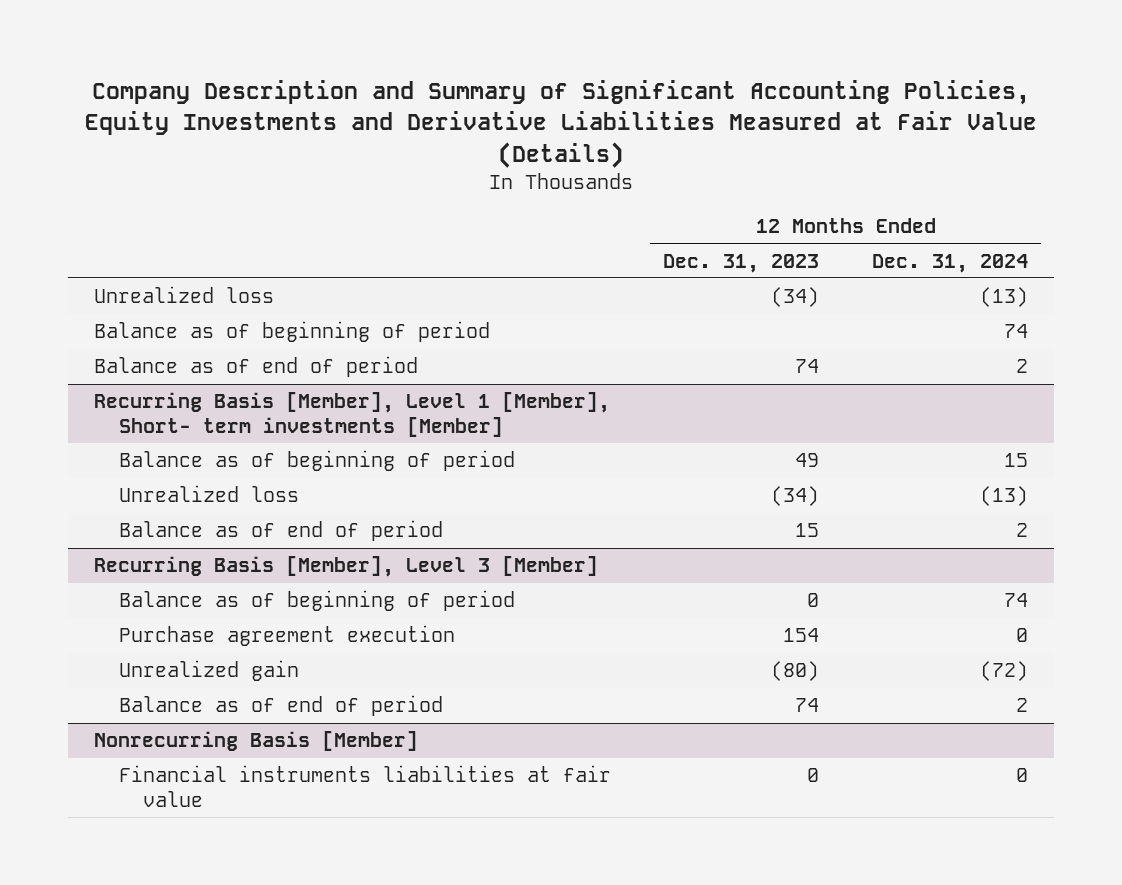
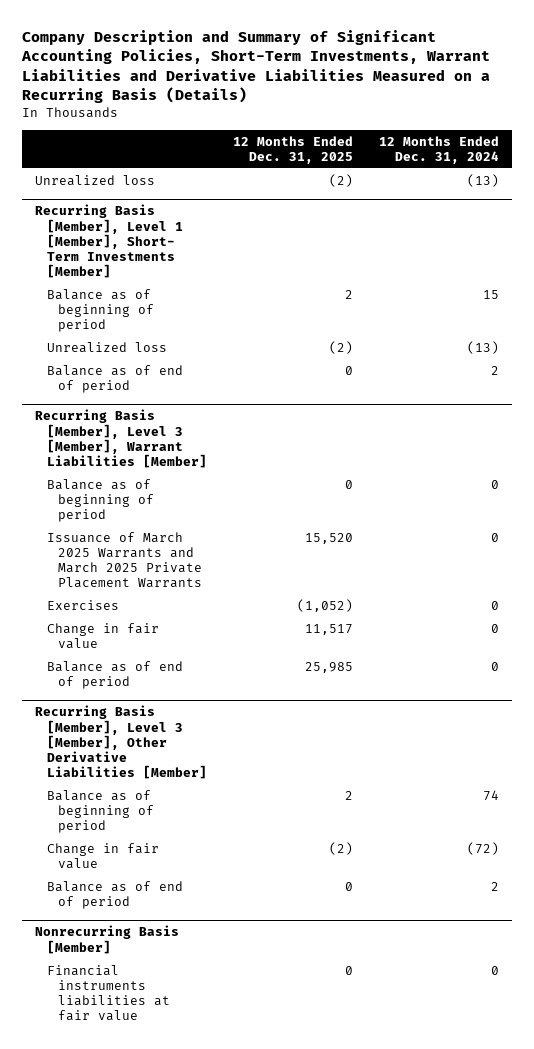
- Company Description and Summary of Significant Accounting Policies, Equity Investments and Derivative Liabilities Measured at Fair Value (Details)
+ Company Description and Summary of Significant Accounting Policies, Short-Term Investments, Warrant Liabilities and Derivative Liabilities Measured on a Recurring Basis (Details)
- | 12 Months Ended Dec. 31, 2023 | 12 Months Ended Dec. 31, 2024
+ | 12 Months Ended Dec. 31, 2025 | 12 Months Ended Dec. 31, 2024
- Balance as of beginning of period | | 74
- Balance as of end of period | 74 | 2
- Recurring Basis [Member], Level 1 [Member], Short- term investments [Member]
+ Recurring Basis [Member], Level 1 [Member], Short- Term Investments [Member]
- Recurring Basis [Member], Level 3 [Member]
+ Recurring Basis [Member], Level 3 [Member], Warrant Liabilities [Member]
+ Balance as of beginning of period | 0 | 0
+ Issuance of March 2025 Warrants and March 2025 Private Placement Warrants | 15,520 | 0
+ Exercises | (1,052) | 0
+ Change in fair value | 11,517 | 0
+ Balance as of end of period | 25,985 | 0
+ Recurring Basis [Member], Level 3 [Member], Other Derivative Liabilities [Member]
- Purchase agreement execution | 154 | 0
- Unrealized gain | (80) | (72)
+ Change in fair value | (2) | (72)

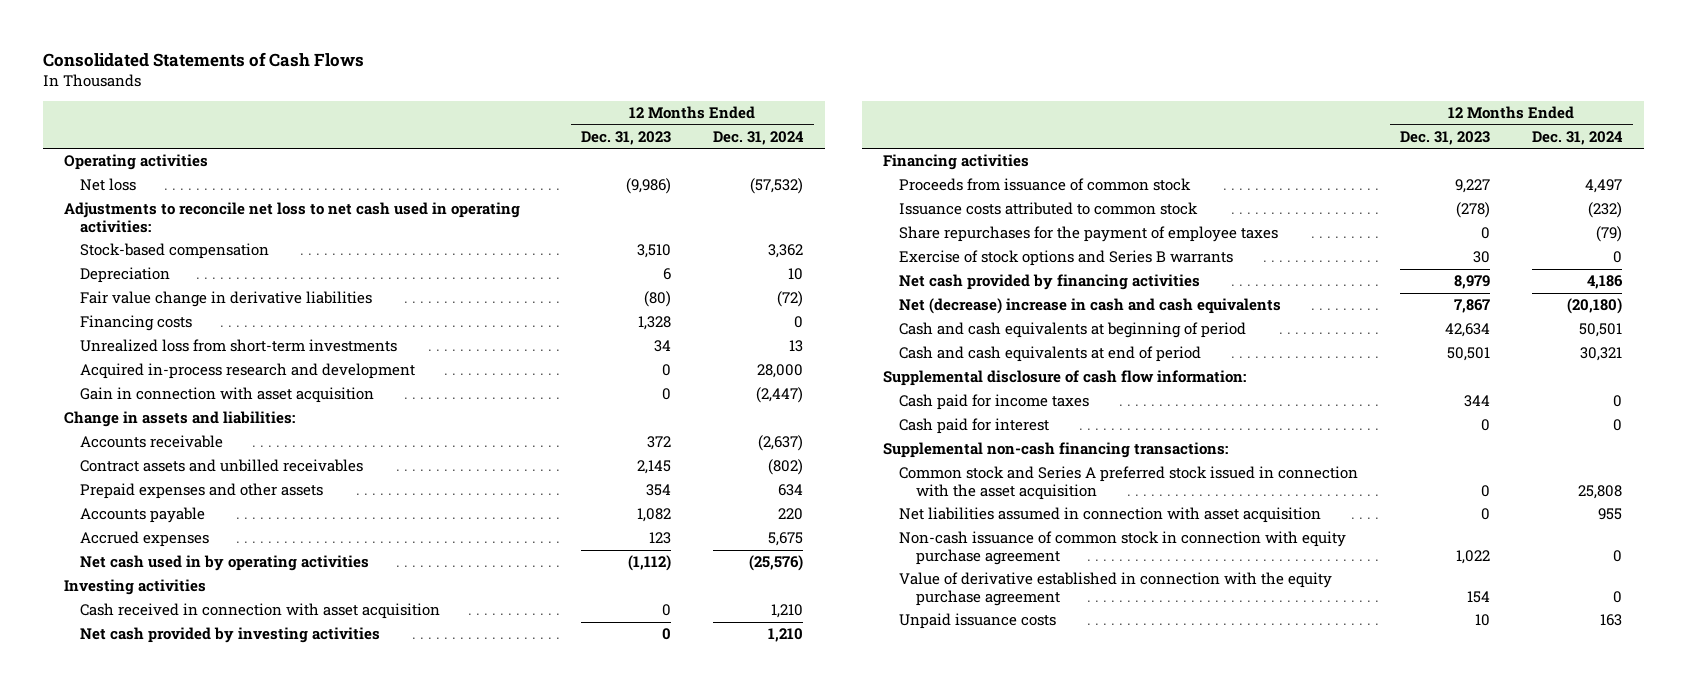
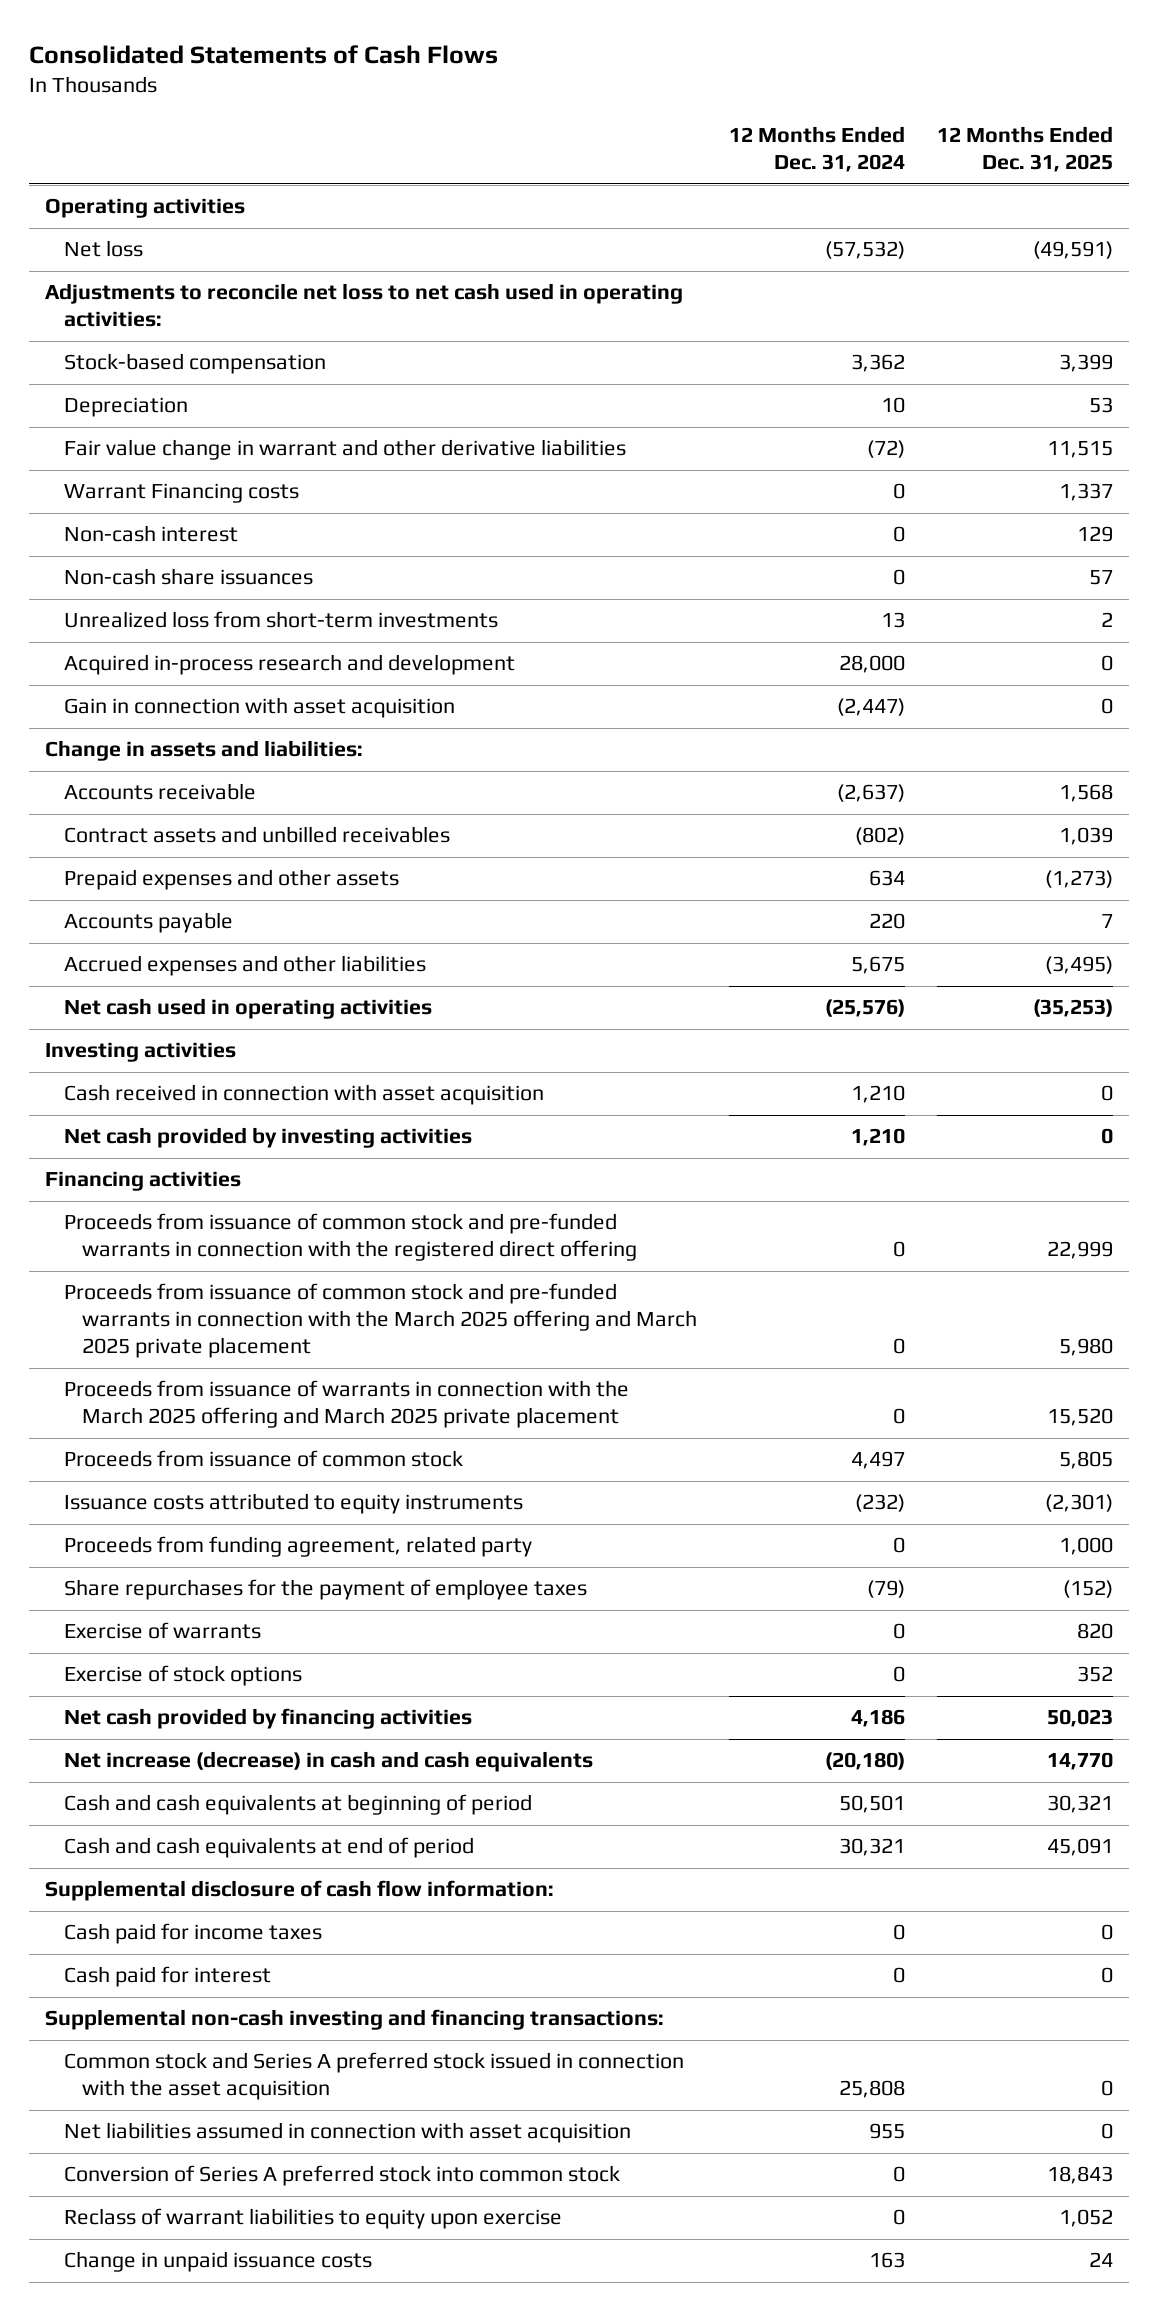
- | 12 Months Ended Dec. 31, 2023 | 12 Months Ended Dec. 31, 2024
+ | 12 Months Ended Dec. 31, 2024 | 12 Months Ended Dec. 31, 2025
- Fair value change in derivative liabilities | (80) | (72)
- Financing costs | 1,328 | 0
+ Fair value change in warrant and other derivative liabilities | (72) | 11,515
+ Warrant Financing costs | 0 | 1,337
+ Non-cash interest | 0 | 129
+ Non-cash share issuances | 0 | 57
- Accrued expenses | 123 | 5,675
- Net cash used in by operating activities | (1,112) | (25,576)
+ Accrued expenses and other liabilities | 5,675 | (3,495)
+ Net cash used in operating activities | (25,576) | (35,253)
+ Proceeds from issuance of common stock and pre-funded warrants in connection with the registered direct offering | 0 | 22,999
+ Proceeds from issuance of common stock and pre-funded warrants in connection with the March 2025 offering and March 2025 private placement | 0 | 5,980
+ Proceeds from issuance of warrants in connection with the March 2025 offering and March 2025 private placement | 0 | 15,520
- Issuance costs attributed to common stock | (278) | (232)
+ Issuance costs attributed to equity instruments | (232) | (2,301)
+ Proceeds from funding agreement, related party | 0 | 1,000
- Exercise of stock options and Series B warrants | 30 | 0
+ Exercise of warrants | 0 | 820
+ Exercise of stock options | 0 | 352
- Net (decrease) increase in cash and cash equivalents | 7,867 | (20,180)
+ Net increase (decrease) in cash and cash equivalents | (20,180) | 14,770
- Supplemental non-cash financing transactions:
+ Supplemental non-cash investing and financing transactions:
- Non-cash issuance of common stock in connection with equity purchase agreement | 1,022 | 0
- Value of derivative established in connection with the equity purchase agreement | 154 | 0
- Unpaid issuance costs | 10 | 163
+ Conversion of Series A preferred stock into common stock | 0 | 18,843
+ Reclass of warrant liabilities to equity upon exercise | 0 | 1,052
+ Change in unpaid issuance costs | 163 | 24

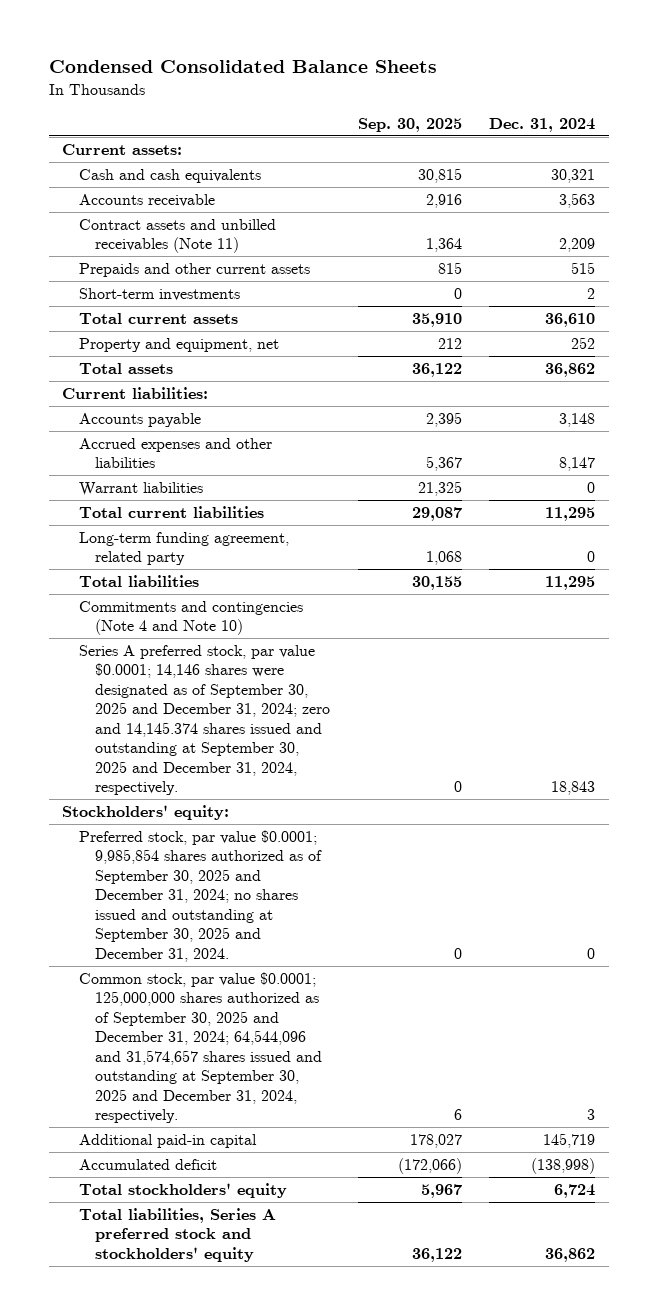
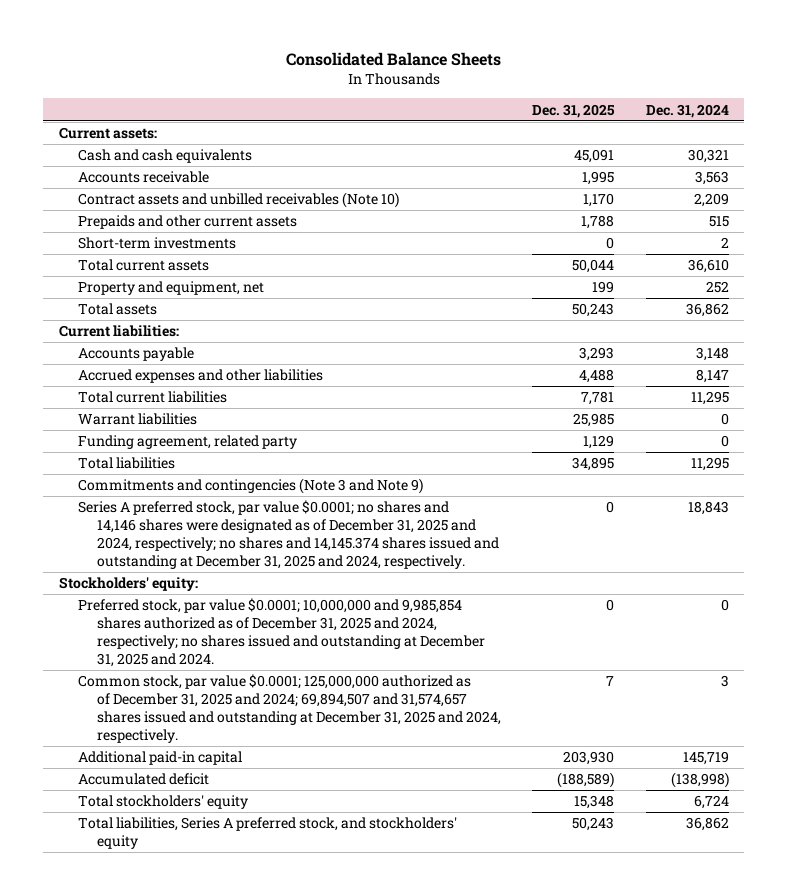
- Condensed Consolidated Balance Sheets
+ Consolidated Balance Sheets
- | Sep. 30, 2025 | Dec. 31, 2024
+ | Dec. 31, 2025 | Dec. 31, 2024
- Contract assets and unbilled receivables (Note 11) | 1,364 | 2,209
+ Contract assets and unbilled receivables (Note 10) | 1,170 | 2,209
- Long-term funding agreement, related party | 1,068 | 0
moved down: Warrant liabilities | 25,985 | 0
+ Funding agreement, related party | 1,129 | 0
- Commitments and contingencies (Note 4 and Note 10)
- Series A preferred stock, par value $0.0001; 14,146 shares were designated as of September 30, 2025 and December 31, 2024; zero and 14,145.374 shares issued and outstanding at September 30, 2025 and December 31, 2024, respectively. | 0 | 18,843
+ Commitments and contingencies (Note 3 and Note 9)
+ Series A preferred stock, par value $0.0001; no shares and 14,146 shares were designated as of December 31, 2025 and 2024, respectively; no shares and 14,145.374 shares issued and outstanding at December 31, 2025 and 2024, respectively. | 0 | 18,843
- Preferred stock, par value $0.0001; 9,985,854 shares authorized as of September 30, 2025 and December 31, 2024; no shares issued and outstanding at September 30, 2025 and December 31, 2024. | 0 | 0
- Common stock, par value $0.0001; 125,000,000 shares authorized as of September 30, 2025 and December 31, 2024; 64,544,096 and 31,574,657 shares issued and outstanding at September 30, 2025 and December 31, 2024, respectively. | 6 | 3
+ Preferred stock, par value $0.0001; 10,000,000 and 9,985,854 shares authorized as of December 31, 2025 and 2024, respectively; no shares issued and outstanding at December 31, 2025 and 2024. | 0 | 0
+ Common stock, par value $0.0001; 125,000,000 authorized as of December 31, 2025 and 2024; 69,894,507 and 31,574,657 shares issued and outstanding at December 31, 2025 and 2024, respectively. | 7 | 3
- Total liabilities, Series A preferred stock and stockholders' equity | 36,122 | 36,862
+ Total liabilities, Series A preferred stock, and stockholders' equity | 50,243 | 36,862

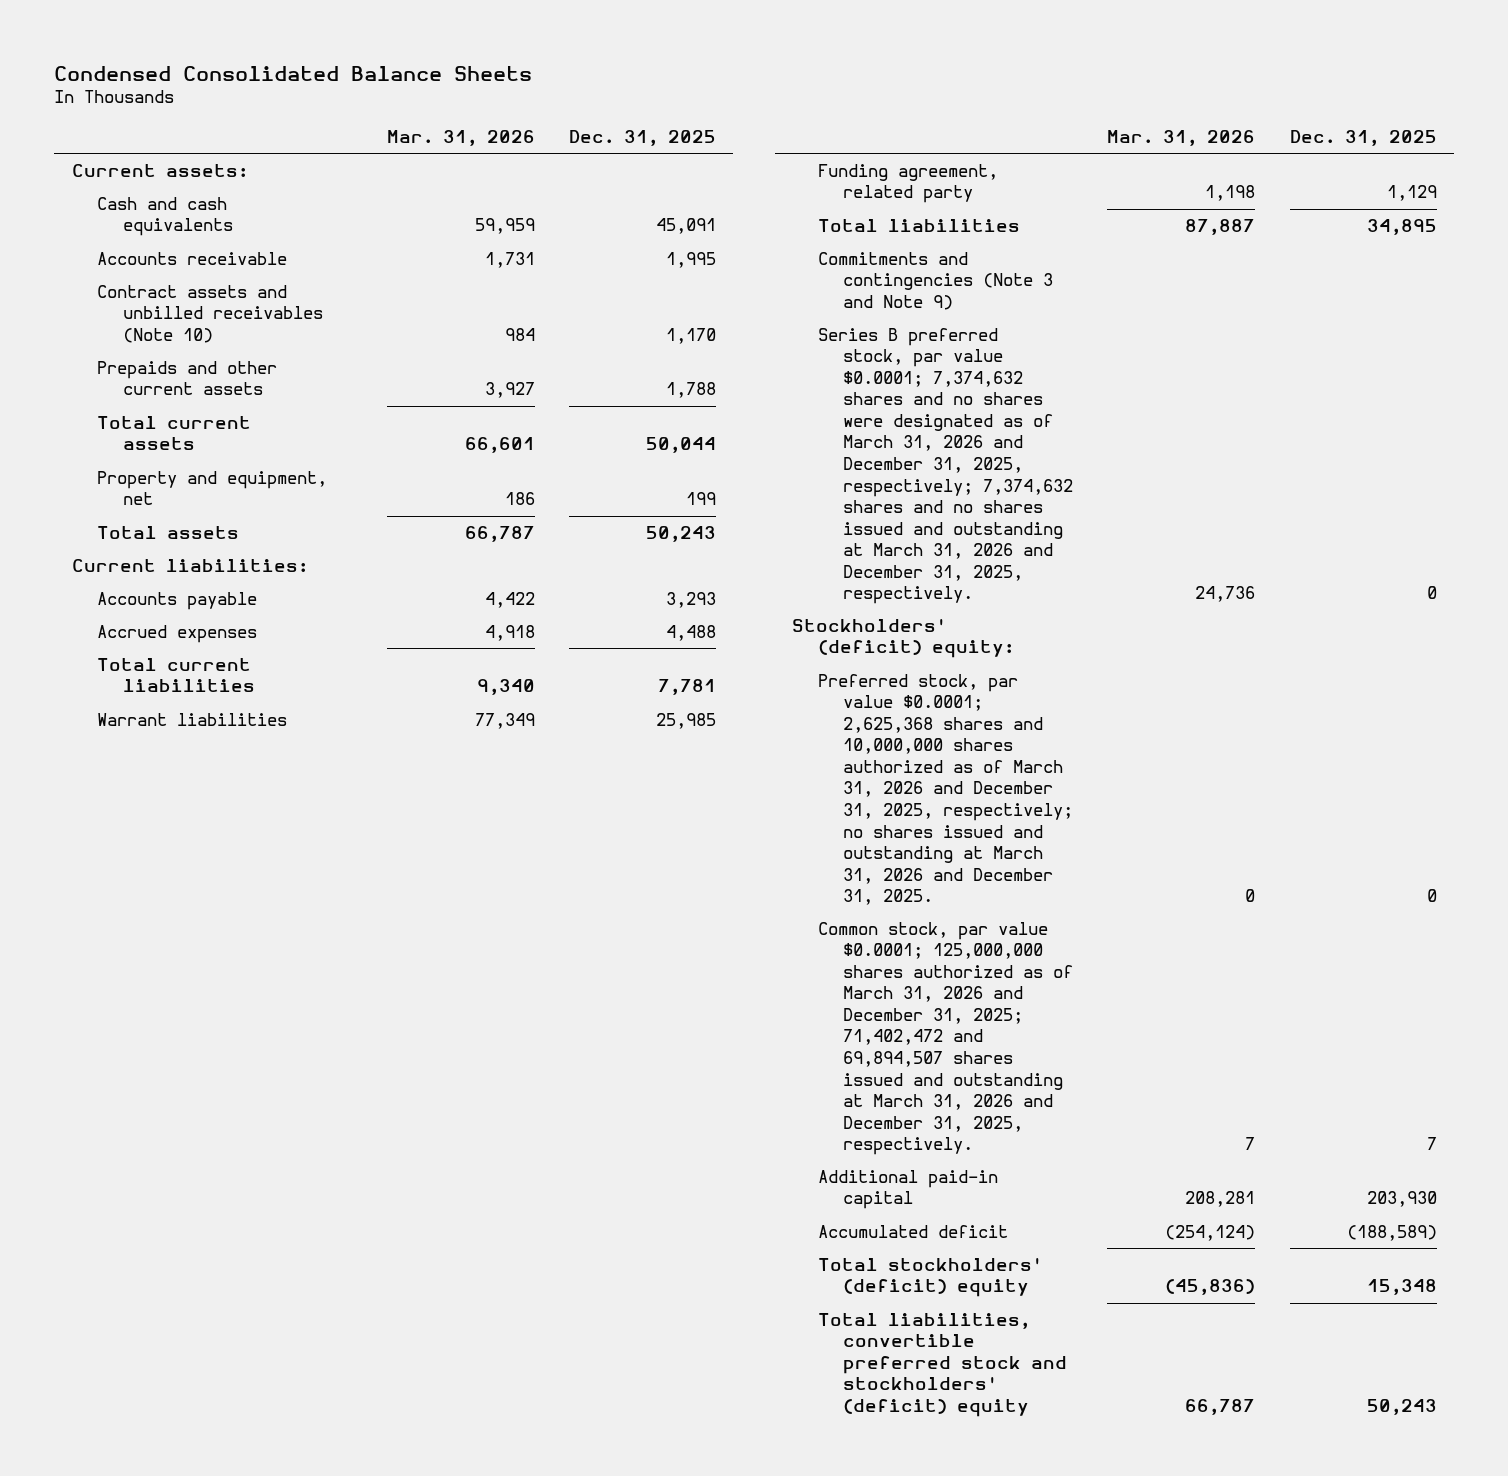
- Consolidated Balance Sheets
+ Condensed Consolidated Balance Sheets
- | Dec. 31, 2025 | Dec. 31, 2024
+ | Mar. 31, 2026 | Dec. 31, 2025
- Short-term investments | 0 | 2
- Accrued expenses and other liabilities | 4,488 | 8,147
+ Accrued expenses | 4,918 | 4,488
- Series A preferred stock, par value $0.0001; no shares and 14,146 shares were designated as of December 31, 2025 and 2024, respectively; no shares and 14,145.374 shares issued and outstanding at December 31, 2025 and 2024, respectively. | 0 | 18,843
- Stockholders' equity:
- Preferred stock, par value $0.0001; 10,000,000 and 9,985,854 shares authorized as of December 31, 2025 and 2024, respectively; no shares issued and outstanding at December 31, 2025 and 2024. | 0 | 0
- Common stock, par value $0.0001; 125,000,000 authorized as of December 31, 2025 and 2024; 69,894,507 and 31,574,657 shares issued and outstanding at December 31, 2025 and 2024, respectively. | 7 | 3
+ Series B preferred stock, par value $0.0001; 7,374,632 shares and no shares were designated as of March 31, 2026 and December 31, 2025, respectively; 7,374,632 shares and no shares issued and outstanding at March 31, 2026 and December 31, 2025, respectively. | 24,736 | 0
+ Stockholders' (deficit) equity:
+ Preferred stock, par value $0.0001; 2,625,368 shares and 10,000,000 shares authorized as of March 31, 2026 and December 31, 2025, respectively; no shares issued and outstanding at March 31, 2026 and December 31, 2025. | 0 | 0
+ Common stock, par value $0.0001; 125,000,000 shares authorized as of March 31, 2026 and December 31, 2025; 71,402,472 and 69,894,507 shares issued and outstanding at March 31, 2026 and December 31, 2025, respectively. | 7 | 7
- Total stockholders' equity | 15,348 | 6,724
- Total liabilities, Series A preferred stock, and stockholders' equity | 50,243 | 36,862
+ Total stockholders' (deficit) equity | (45,836) | 15,348
+ Total liabilities, convertible preferred stock and stockholders' (deficit) equity | 66,787 | 50,243

